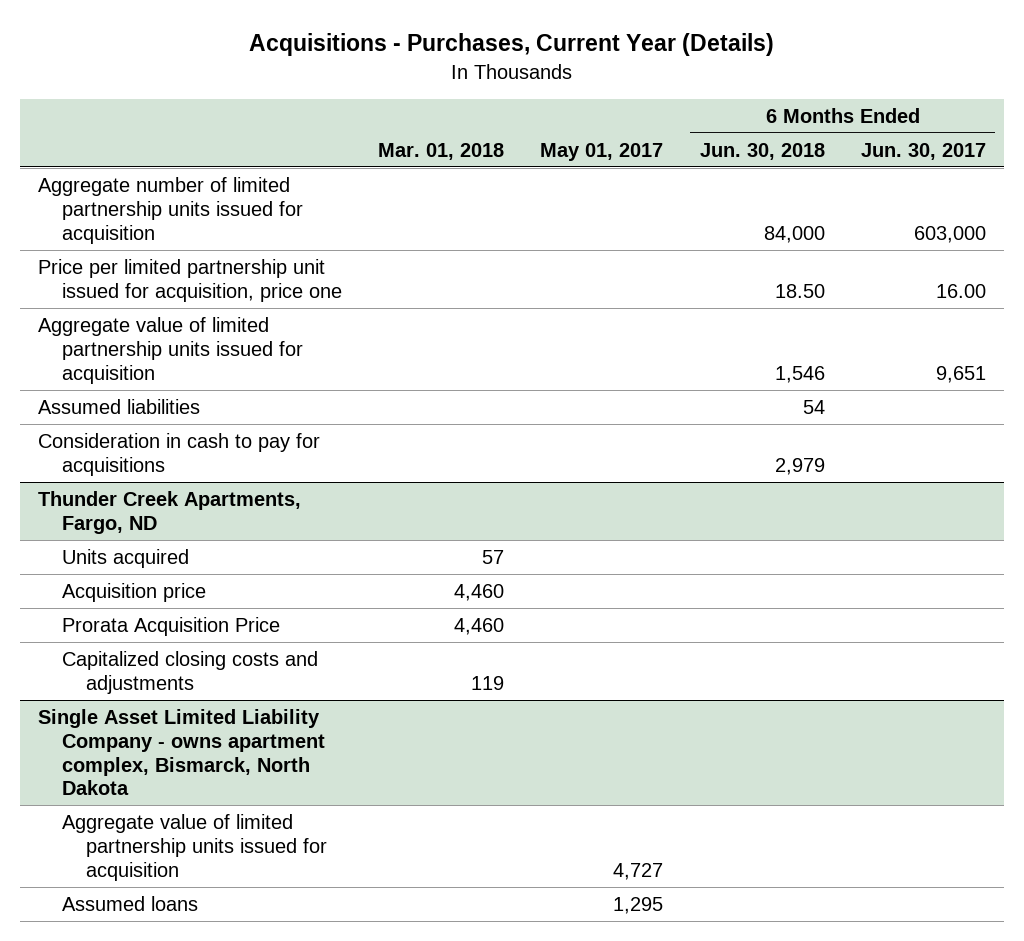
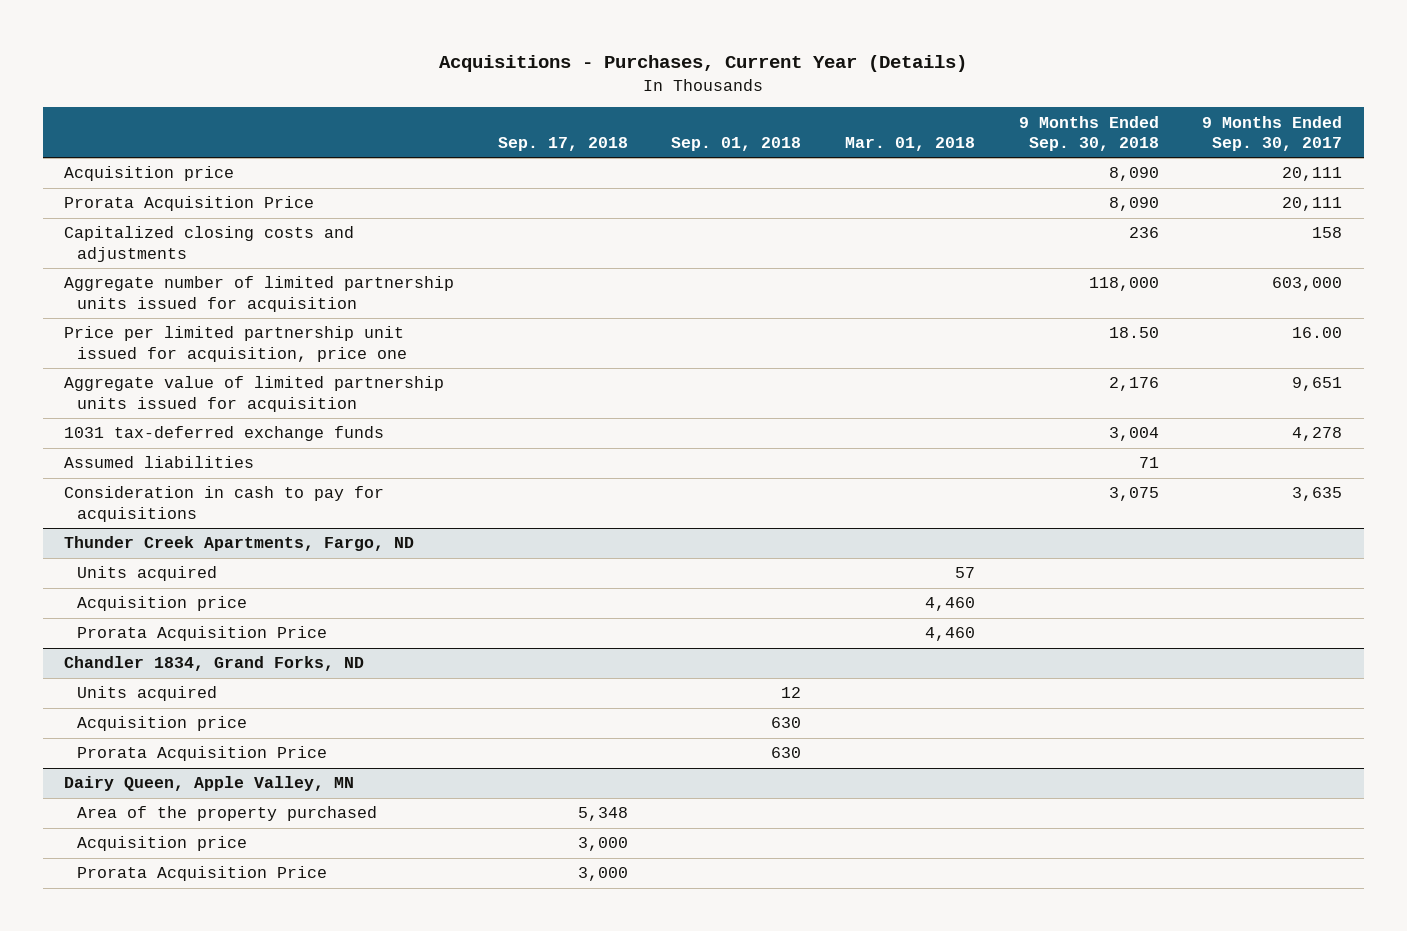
- | Mar. 01, 2018 | May 01, 2017 | 6 Months Ended Jun. 30, 2018 | 6 Months Ended Jun. 30, 2017
+ | Sep. 17, 2018 | Sep. 01, 2018 | Mar. 01, 2018 | 9 Months Ended Sep. 30, 2018 | 9 Months Ended Sep. 30, 2017
+ Acquisition price | | | | 8,090 | 20,111
+ Prorata Acquisition Price | | | | 8,090 | 20,111
+ Capitalized closing costs and adjustments | | | | 236 | 158
+ 1031 tax-deferred exchange funds | | | | 3,004 | 4,278
@ Thunder Creek Apartments, Fargo, ND
- Capitalized closing costs and adjustments | 119 | | |
- Single Asset Limited Liability Company - owns apartment complex, Bismarck, North Dakota
- Aggregate value of limited partnership units issued for acquisition | | 4,727 | |
- Assumed loans | | 1,295 | |
+ Chandler 1834, Grand Forks, ND
+ Units acquired | | 12 | | |
+ Acquisition price | | 630 | | |
+ Prorata Acquisition Price | | 630 | | |
+ Dairy Queen, Apple Valley, MN
+ Area of the property purchased | 5,348 | | | |
+ Acquisition price | 3,000 | | | |
+ Prorata Acquisition Price | 3,000 | | | |

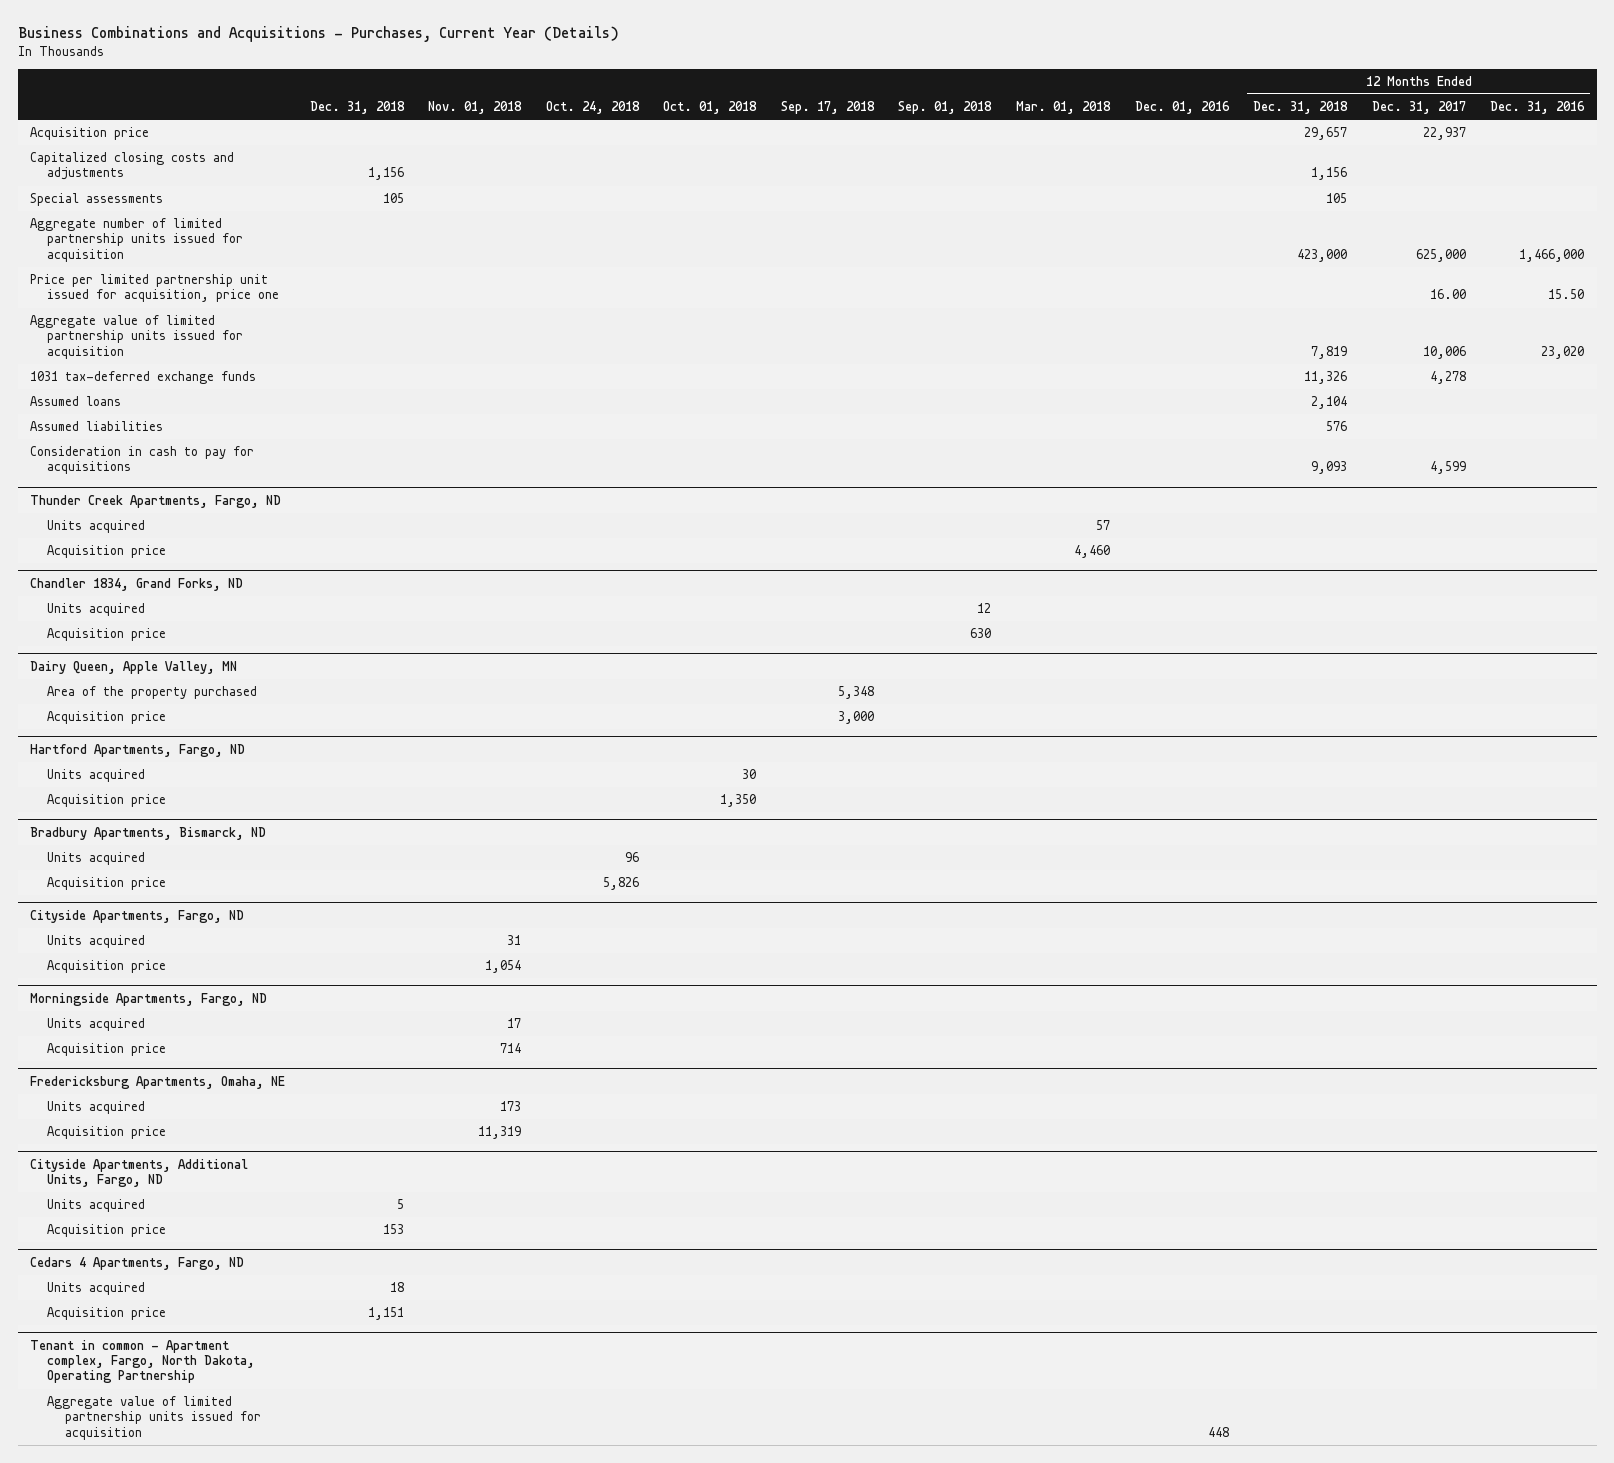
- Acquisitions - Purchases, Current Year (Details)
+ Business Combinations and Acquisitions - Purchases, Current Year (Details)
- | Sep. 17, 2018 | Sep. 01, 2018 | Mar. 01, 2018 | 9 Months Ended Sep. 30, 2018 | 9 Months Ended Sep. 30, 2017
+ | Dec. 31, 2018 | Nov. 01, 2018 | Oct. 24, 2018 | Oct. 01, 2018 | Sep. 17, 2018 | Sep. 01, 2018 | Mar. 01, 2018 | Dec. 01, 2016 | 12 Months Ended Dec. 31, 2018 | 12 Months Ended Dec. 31, 2017 | 12 Months Ended Dec. 31, 2016
- Prorata Acquisition Price | | | | 8,090 | 20,111
+ Special assessments | 105 | | | | | | | | 105 | |
+ Assumed loans | | | | | | | | | 2,104 | |
@ Thunder Creek Apartments, Fargo, ND
- Prorata Acquisition Price | | | 4,460 | |
@ Chandler 1834, Grand Forks, ND
- Prorata Acquisition Price | | 630 | | |
@ Dairy Queen, Apple Valley, MN
- Prorata Acquisition Price | 3,000 | | | |
+ Hartford Apartments, Fargo, ND
+ Units acquired | | | | 30 | | | | | | |
+ Acquisition price | | | | 1,350 | | | | | | |
+ Bradbury Apartments, Bismarck, ND
+ Units acquired | | | 96 | | | | | | | |
+ Acquisition price | | | 5,826 | | | | | | | |
+ Cityside Apartments, Fargo, ND
+ Units acquired | | 31 | | | | | | | | |
+ Acquisition price | | 1,054 | | | | | | | | |
+ Morningside Apartments, Fargo, ND
+ Units acquired | | 17 | | | | | | | | |
+ Acquisition price | | 714 | | | | | | | | |
+ Fredericksburg Apartments, Omaha, NE
+ Units acquired | | 173 | | | | | | | | |
+ Acquisition price | | 11,319 | | | | | | | | |
+ Cityside Apartments, Additional Units, Fargo, ND
+ Units acquired | 5 | | | | | | | | | |
+ Acquisition price | 153 | | | | | | | | | |
+ Cedars 4 Apartments, Fargo, ND
+ Units acquired | 18 | | | | | | | | | |
+ Acquisition price | 1,151 | | | | | | | | | |
+ Tenant in common - Apartment complex, Fargo, North Dakota, Operating Partnership
+ Aggregate value of limited partnership units issued for acquisition | | | | | | | | 448 | | |

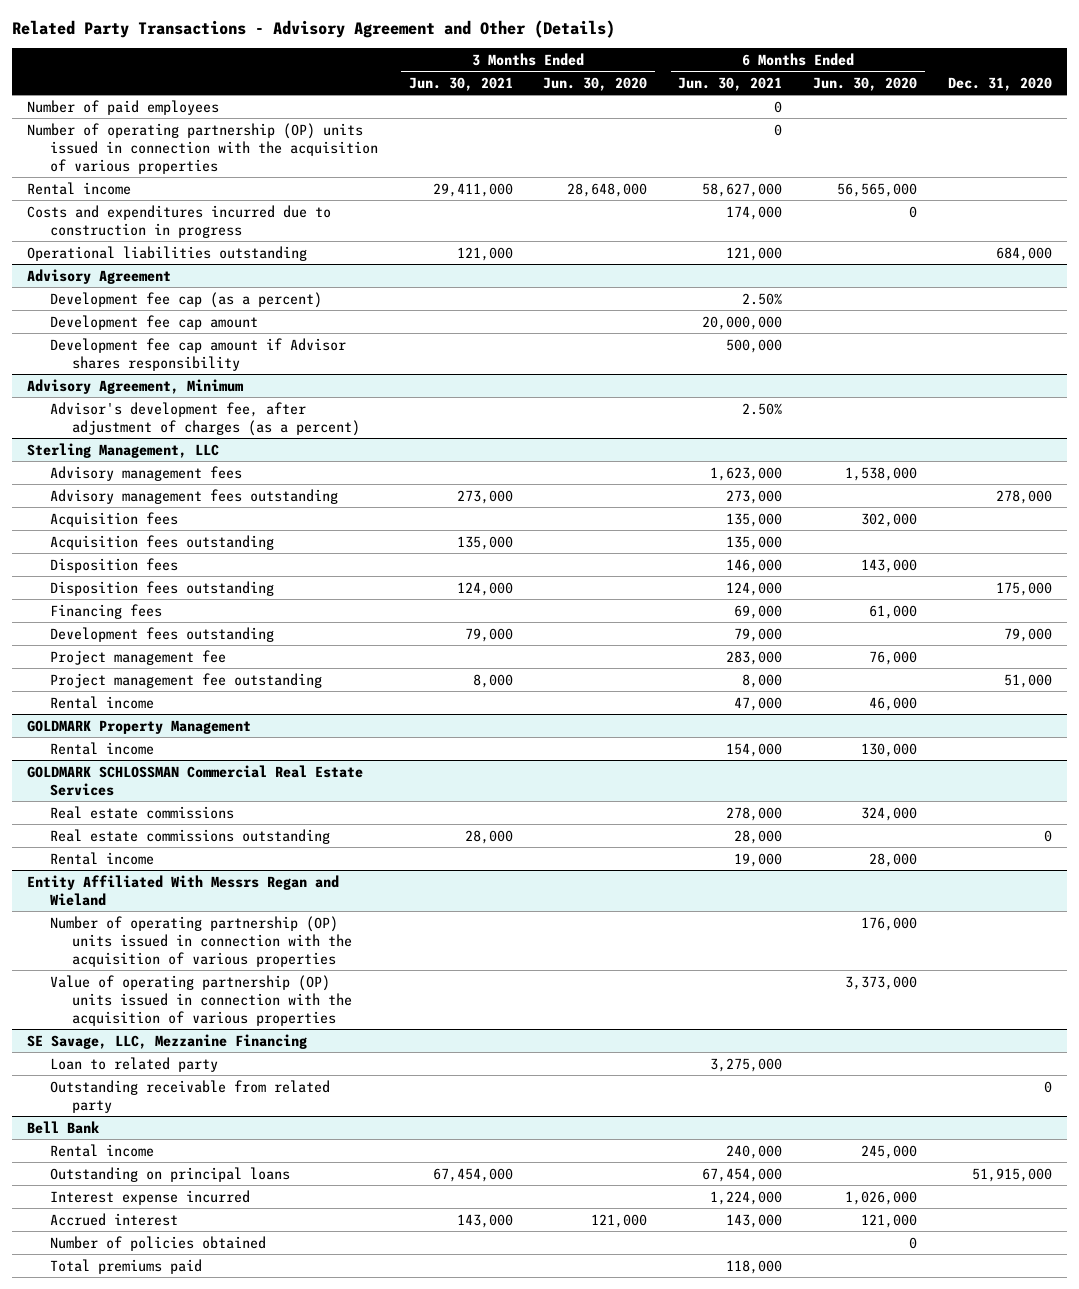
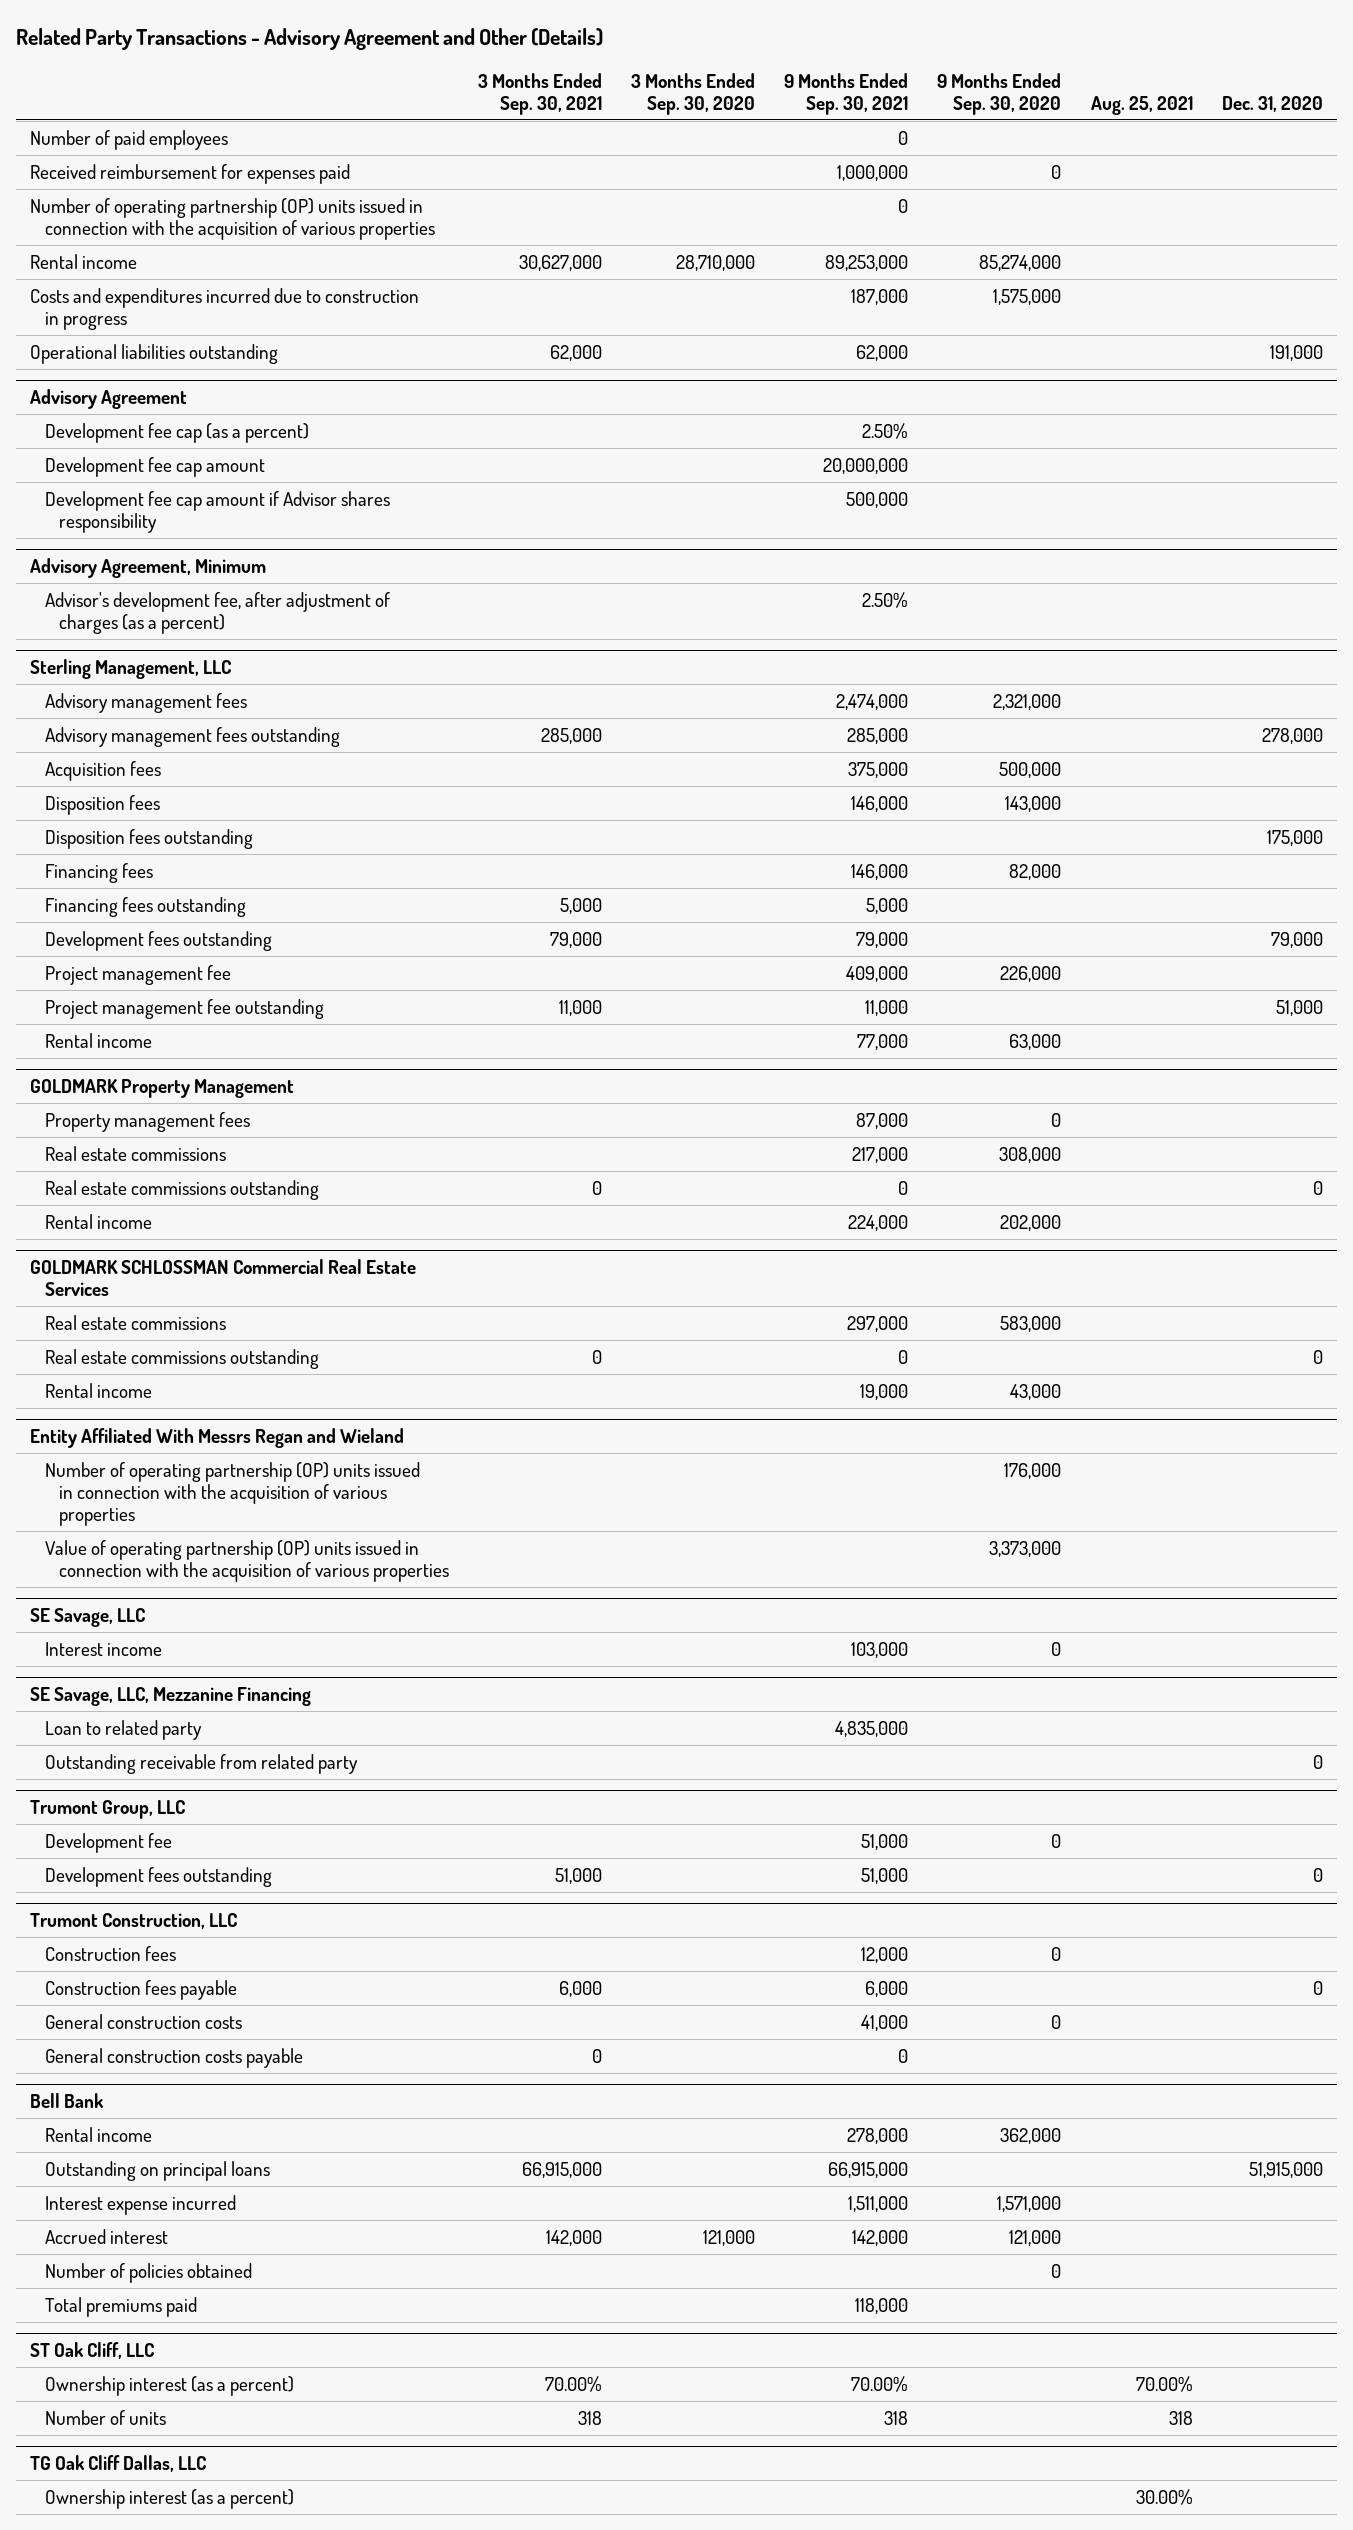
- | 3 Months Ended Jun. 30, 2021 | 3 Months Ended Jun. 30, 2020 | 6 Months Ended Jun. 30, 2021 | 6 Months Ended Jun. 30, 2020 | Dec. 31, 2020
+ | 3 Months Ended Sep. 30, 2021 | 3 Months Ended Sep. 30, 2020 | 9 Months Ended Sep. 30, 2021 | 9 Months Ended Sep. 30, 2020 | Aug. 25, 2021 | Dec. 31, 2020
+ Received reimbursement for expenses paid | | | 1,000,000 | 0 | |
- Operational liabilities outstanding | 121,000 | | 121,000 | | 684,000
+ Operational liabilities outstanding | 62,000 | | 62,000 | | | 191,000
@ Sterling Management, LLC
- Acquisition fees outstanding | 135,000 | | 135,000 | |
+ Financing fees outstanding | 5,000 | | 5,000 | | |
@ GOLDMARK Property Management
+ Property management fees | | | 87,000 | 0 | |
+ Real estate commissions | | | 217,000 | 308,000 | |
+ Real estate commissions outstanding | 0 | | 0 | | | 0
+ SE Savage, LLC
+ Interest income | | | 103,000 | 0 | |
+ Trumont Group, LLC
+ Development fee | | | 51,000 | 0 | |
+ Development fees outstanding | 51,000 | | 51,000 | | | 0
+ Trumont Construction, LLC
+ Construction fees | | | 12,000 | 0 | |
+ Construction fees payable | 6,000 | | 6,000 | | | 0
+ General construction costs | | | 41,000 | 0 | |
+ General construction costs payable | 0 | | 0 | | |
+ ST Oak Cliff, LLC
+ Ownership interest (as a percent) | 70.00% | | 70.00% | | 70.00% |
+ Number of units | 318 | | 318 | | 318 |
+ TG Oak Cliff Dallas, LLC
+ Ownership interest (as a percent) | | | | | 30.00% |

